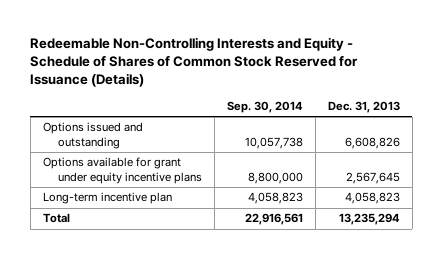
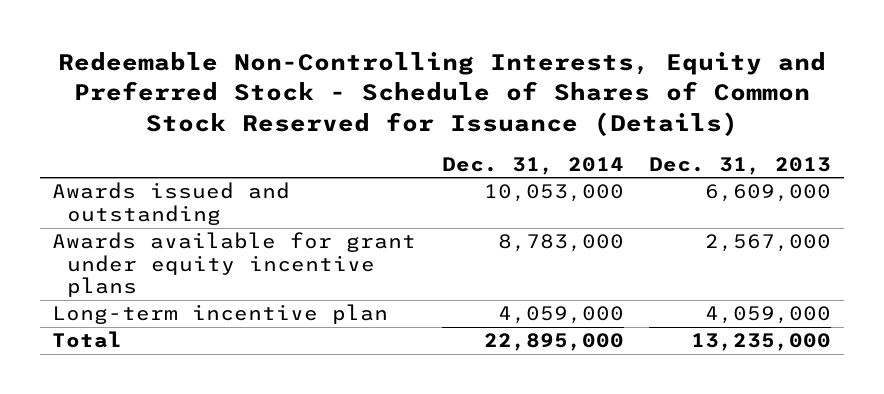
- Redeemable Non-Controlling Interests and Equity - Schedule of Shares of Common Stock Reserved for Issuance (Details)
+ Redeemable Non-Controlling Interests, Equity and Preferred Stock - Schedule of Shares of Common Stock Reserved for Issuance (Details)
- | Sep. 30, 2014 | Dec. 31, 2013
+ | Dec. 31, 2014 | Dec. 31, 2013
- Options issued and outstanding | 10,057,738 | 6,608,826
- Options available for grant under equity incentive plans | 8,800,000 | 2,567,645
- Long-term incentive plan | 4,058,823 | 4,058,823
- Total | 22,916,561 | 13,235,294
+ Awards issued and outstanding | 10,053,000 | 6,609,000
+ Awards available for grant under equity incentive plans | 8,783,000 | 2,567,000
+ Long-term incentive plan | 4,059,000 | 4,059,000
+ Total | 22,895,000 | 13,235,000

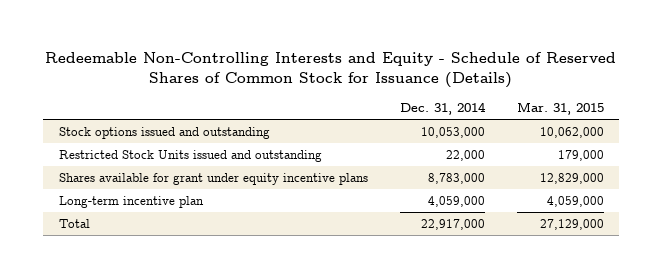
- Redeemable Non-Controlling Interests, Equity and Preferred Stock - Schedule of Shares of Common Stock Reserved for Issuance (Details)
+ Redeemable Non-Controlling Interests and Equity - Schedule of Reserved Shares of Common Stock for Issuance (Details)
- | Dec. 31, 2014 | Dec. 31, 2013
+ | Dec. 31, 2014 | Mar. 31, 2015
- Awards issued and outstanding | 10,053,000 | 6,609,000
- Awards available for grant under equity incentive plans | 8,783,000 | 2,567,000
+ Stock options issued and outstanding | 10,053,000 | 10,062,000
+ Restricted Stock Units issued and outstanding | 22,000 | 179,000
+ Shares available for grant under equity incentive plans | 8,783,000 | 12,829,000
- Total | 22,895,000 | 13,235,000
+ Total | 22,917,000 | 27,129,000

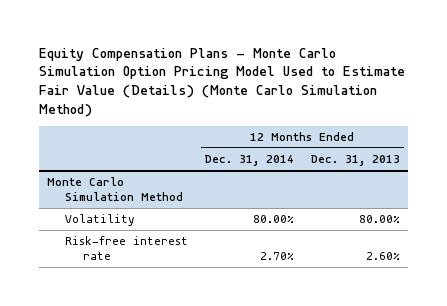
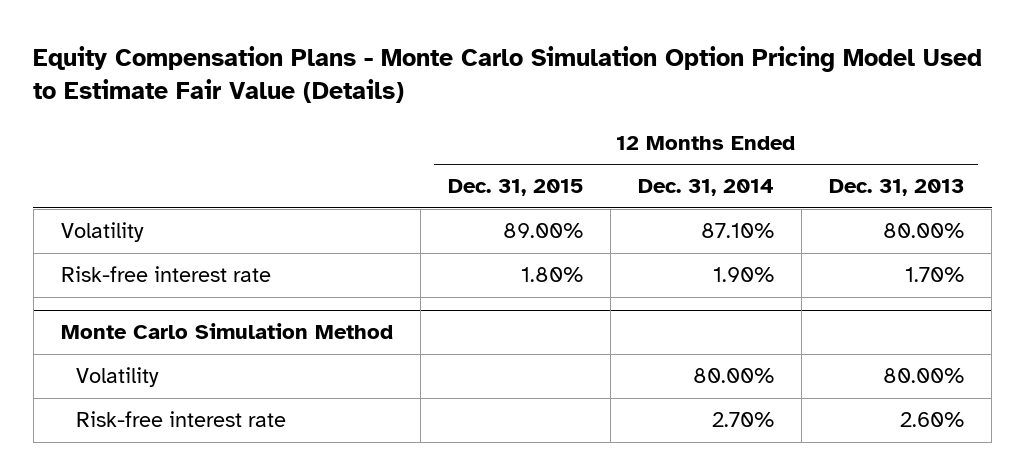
- Equity Compensation Plans - Monte Carlo Simulation Option Pricing Model Used to Estimate Fair Value (Details) (Monte Carlo Simulation Method)
+ Equity Compensation Plans - Monte Carlo Simulation Option Pricing Model Used to Estimate Fair Value (Details)
- | 12 Months Ended Dec. 31, 2014 | 12 Months Ended Dec. 31, 2013
+ | 12 Months Ended Dec. 31, 2015 | 12 Months Ended Dec. 31, 2014 | 12 Months Ended Dec. 31, 2013
+ Volatility | 89.00% | 87.10% | 80.00%
+ Risk-free interest rate | 1.80% | 1.90% | 1.70%

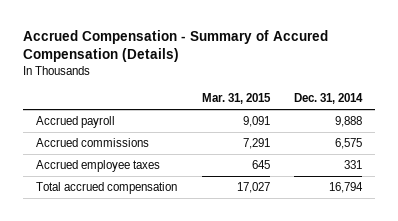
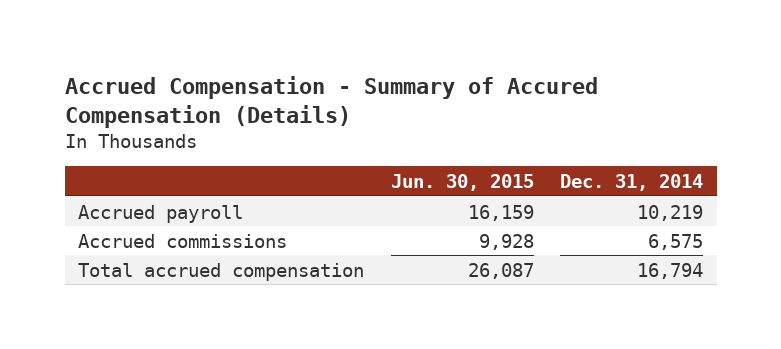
- | Mar. 31, 2015 | Dec. 31, 2014
+ | Jun. 30, 2015 | Dec. 31, 2014
- Accrued payroll | 9,091 | 9,888
+ Accrued payroll | 16,159 | 10,219
- Accrued employee taxes | 645 | 331

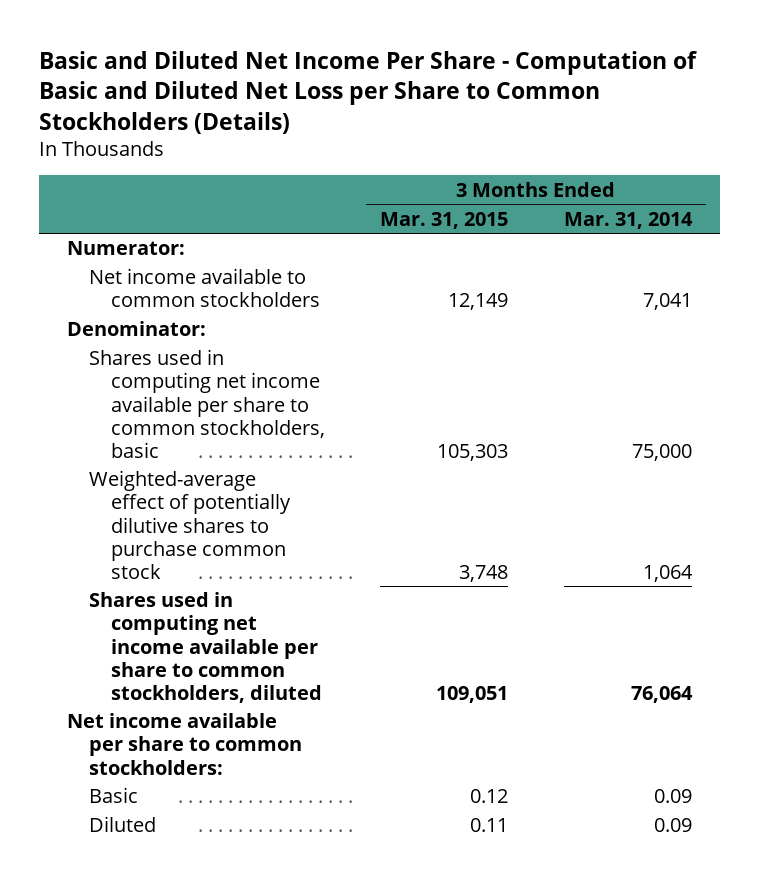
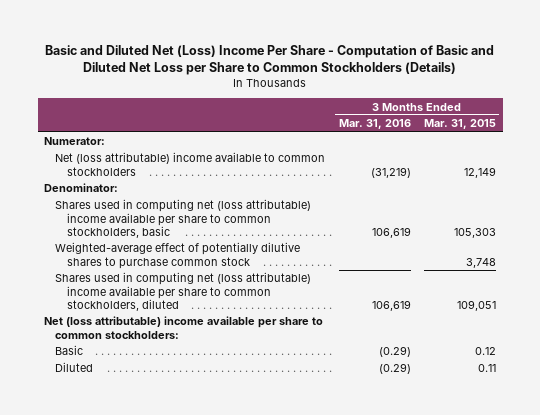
- Basic and Diluted Net Income Per Share - Computation of Basic and Diluted Net Loss per Share to Common Stockholders (Details)
+ Basic and Diluted Net (Loss) Income Per Share - Computation of Basic and Diluted Net Loss per Share to Common Stockholders (Details)
- | 3 Months Ended Mar. 31, 2015 | 3 Months Ended Mar. 31, 2014
+ | 3 Months Ended Mar. 31, 2016 | 3 Months Ended Mar. 31, 2015
- Net income available to common stockholders | 12,149 | 7,041
+ Net (loss attributable) income available to common stockholders | (31,219) | 12,149
- Shares used in computing net income available per share to common stockholders, basic | 105,303 | 75,000
+ Shares used in computing net (loss attributable) income available per share to common stockholders, basic | 106,619 | 105,303
- Shares used in computing net income available per share to common stockholders, diluted | 109,051 | 76,064
- Net income available per share to common stockholders:
+ Shares used in computing net (loss attributable) income available per share to common stockholders, diluted | 106,619 | 109,051
+ Net (loss attributable) income available per share to common stockholders:

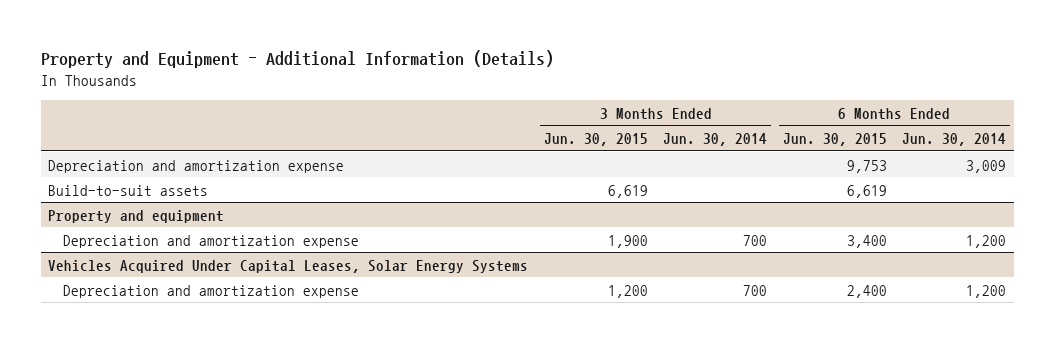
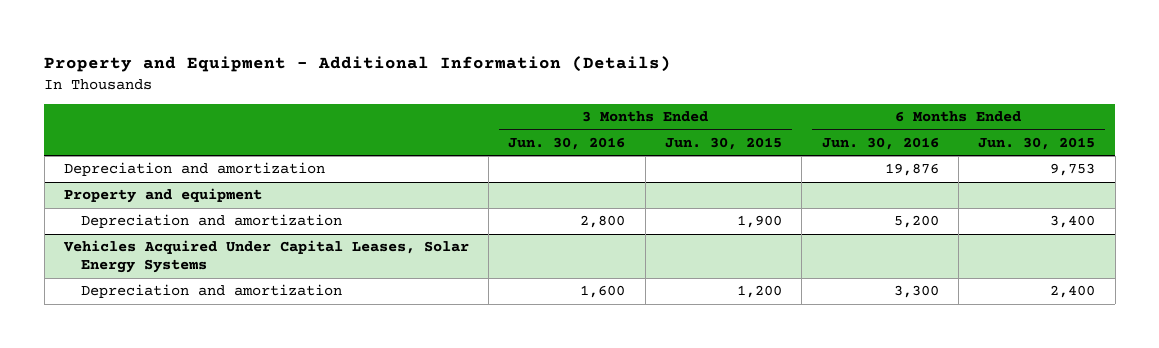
- | 3 Months Ended Jun. 30, 2015 | 3 Months Ended Jun. 30, 2014 | 6 Months Ended Jun. 30, 2015 | 6 Months Ended Jun. 30, 2014
+ | 3 Months Ended Jun. 30, 2016 | 3 Months Ended Jun. 30, 2015 | 6 Months Ended Jun. 30, 2016 | 6 Months Ended Jun. 30, 2015
- Depreciation and amortization expense | | | 9,753 | 3,009
- Build-to-suit assets | 6,619 | | 6,619 |
+ Depreciation and amortization | | | 19,876 | 9,753
@ Property and equipment
- Depreciation and amortization expense | 1,900 | 700 | 3,400 | 1,200
+ Depreciation and amortization | 2,800 | 1,900 | 5,200 | 3,400
@ Vehicles Acquired Under Capital Leases, Solar Energy Systems
- Depreciation and amortization expense | 1,200 | 700 | 2,400 | 1,200
+ Depreciation and amortization | 1,600 | 1,200 | 3,300 | 2,400

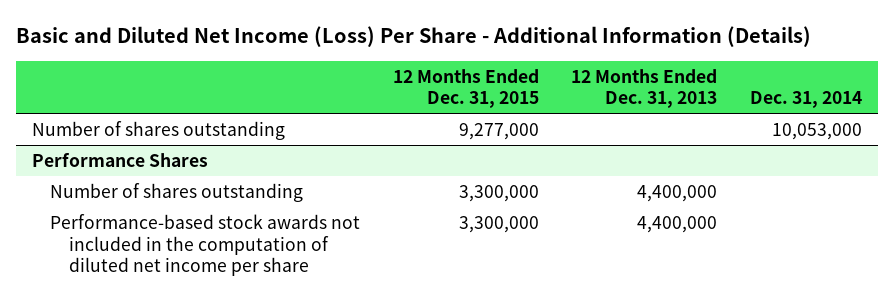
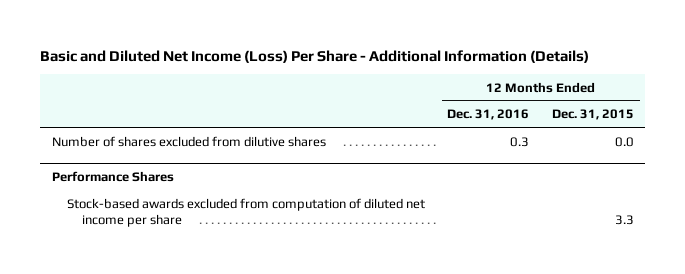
- | 12 Months Ended Dec. 31, 2015 | 12 Months Ended Dec. 31, 2013 | Dec. 31, 2014
+ | 12 Months Ended Dec. 31, 2016 | 12 Months Ended Dec. 31, 2015
- Number of shares outstanding | 9,277,000 | | 10,053,000
+ Number of shares excluded from dilutive shares | 0.3 | 0.0
@ Performance Shares
- Number of shares outstanding | 3,300,000 | 4,400,000 |
- Performance-based stock awards not included in the computation of diluted net income per share | 3,300,000 | 4,400,000 |
+ Stock-based awards excluded from computation of diluted net income per share | | 3.3

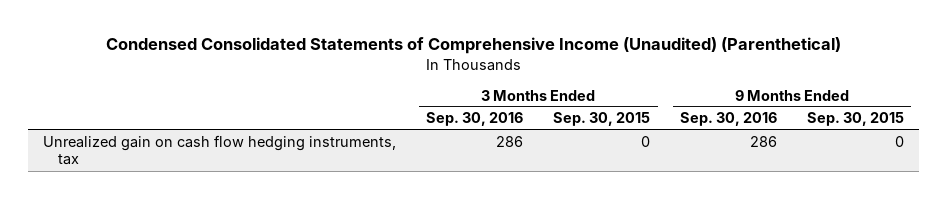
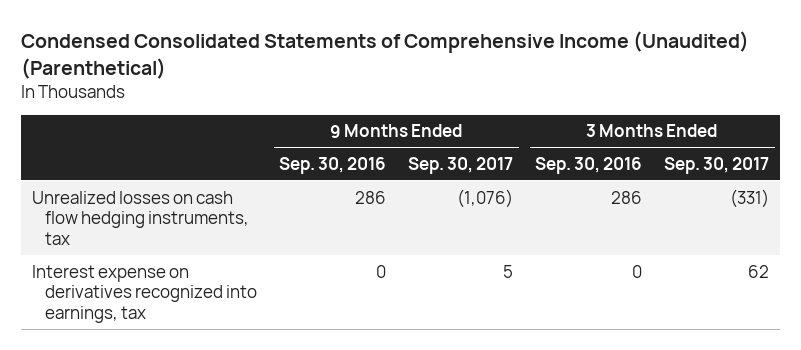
- | 3 Months Ended Sep. 30, 2016 | 3 Months Ended Sep. 30, 2015 | 9 Months Ended Sep. 30, 2016 | 9 Months Ended Sep. 30, 2015
+ | 9 Months Ended Sep. 30, 2016 | 9 Months Ended Sep. 30, 2017 | 3 Months Ended Sep. 30, 2016 | 3 Months Ended Sep. 30, 2017
- Unrealized gain on cash flow hedging instruments, tax | 286 | 0 | 286 | 0
+ Unrealized losses on cash flow hedging instruments, tax | 286 | (1,076) | 286 | (331)
+ Interest expense on derivatives recognized into earnings, tax | 0 | 5 | 0 | 62

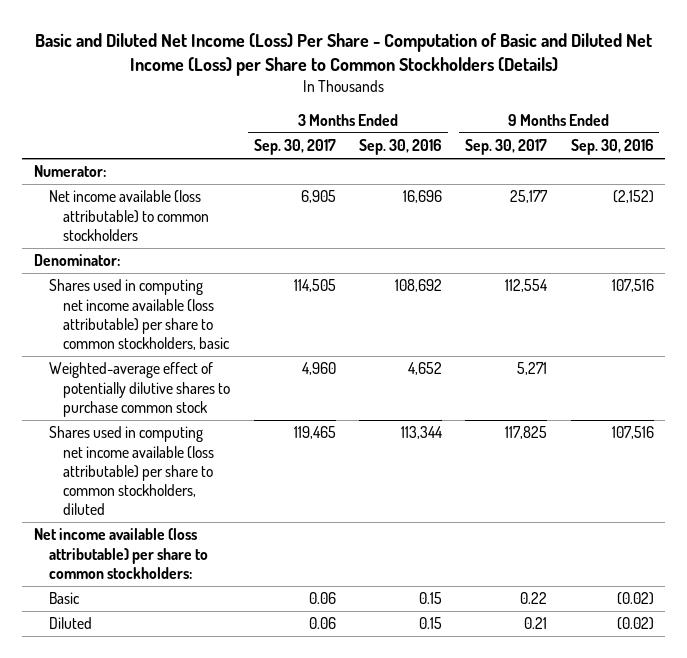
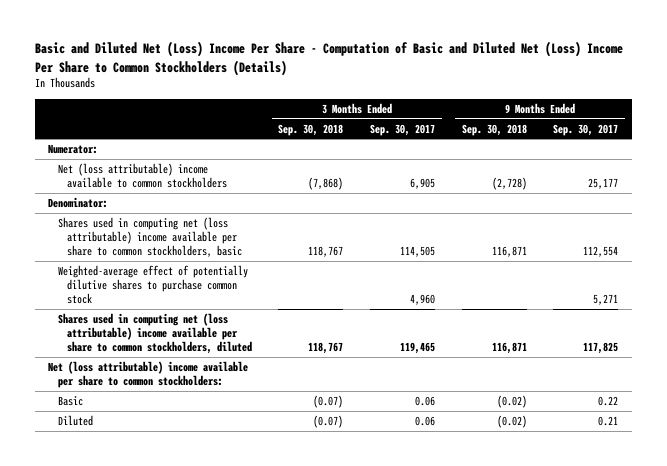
- Basic and Diluted Net Income (Loss) Per Share - Computation of Basic and Diluted Net Income (Loss) per Share to Common Stockholders (Details)
+ Basic and Diluted Net (Loss) Income Per Share - Computation of Basic and Diluted Net (Loss) Income Per Share to Common Stockholders (Details)
- | 3 Months Ended Sep. 30, 2017 | 3 Months Ended Sep. 30, 2016 | 9 Months Ended Sep. 30, 2017 | 9 Months Ended Sep. 30, 2016
+ | 3 Months Ended Sep. 30, 2018 | 3 Months Ended Sep. 30, 2017 | 9 Months Ended Sep. 30, 2018 | 9 Months Ended Sep. 30, 2017
- Net income available (loss attributable) to common stockholders | 6,905 | 16,696 | 25,177 | (2,152)
+ Net (loss attributable) income available to common stockholders | (7,868) | 6,905 | (2,728) | 25,177
- Shares used in computing net income available (loss attributable) per share to common stockholders, basic | 114,505 | 108,692 | 112,554 | 107,516
+ Shares used in computing net (loss attributable) income available per share to common stockholders, basic | 118,767 | 114,505 | 116,871 | 112,554
- Shares used in computing net income available (loss attributable) per share to common stockholders, diluted | 119,465 | 113,344 | 117,825 | 107,516
- Net income available (loss attributable) per share to common stockholders:
+ Shares used in computing net (loss attributable) income available per share to common stockholders, diluted | 118,767 | 119,465 | 116,871 | 117,825
+ Net (loss attributable) income available per share to common stockholders:

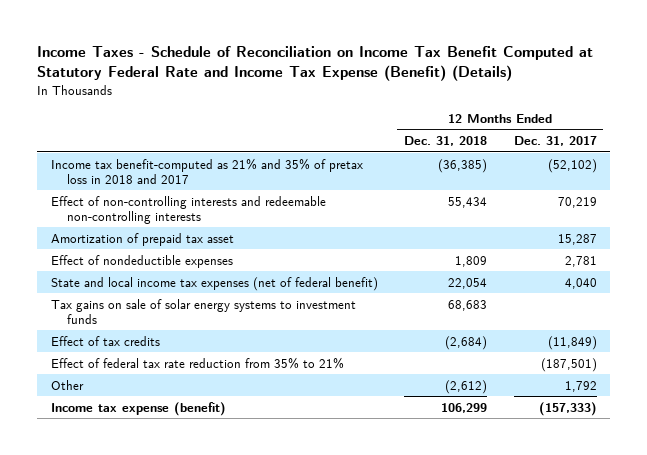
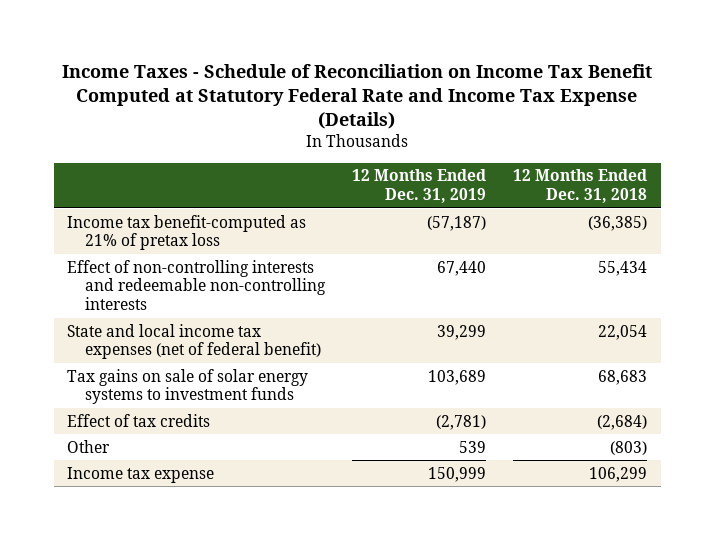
- Income Taxes - Schedule of Reconciliation on Income Tax Benefit Computed at Statutory Federal Rate and Income Tax Expense (Benefit) (Details)
+ Income Taxes - Schedule of Reconciliation on Income Tax Benefit Computed at Statutory Federal Rate and Income Tax Expense (Details)
- | 12 Months Ended Dec. 31, 2018 | 12 Months Ended Dec. 31, 2017
+ | 12 Months Ended Dec. 31, 2019 | 12 Months Ended Dec. 31, 2018
- Income tax benefit-computed as 21% and 35% of pretax loss in 2018 and 2017 | (36,385) | (52,102)
+ Income tax benefit-computed as 21% of pretax loss | (57,187) | (36,385)
- Amortization of prepaid tax asset | | 15,287
- Effect of nondeductible expenses | 1,809 | 2,781
- Effect of federal tax rate reduction from 35% to 21% | | (187,501)
- Other | (2,612) | 1,792
- Income tax expense (benefit) | 106,299 | (157,333)
+ Other | 539 | (803)
+ Income tax expense | 150,999 | 106,299

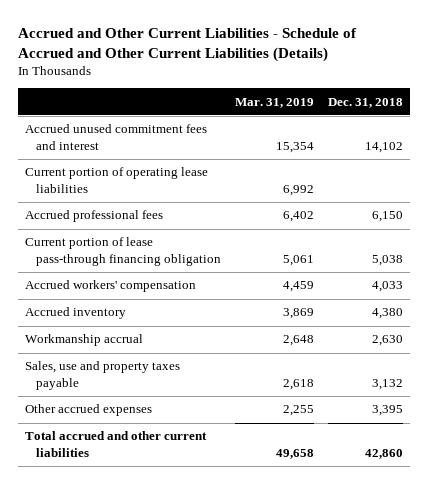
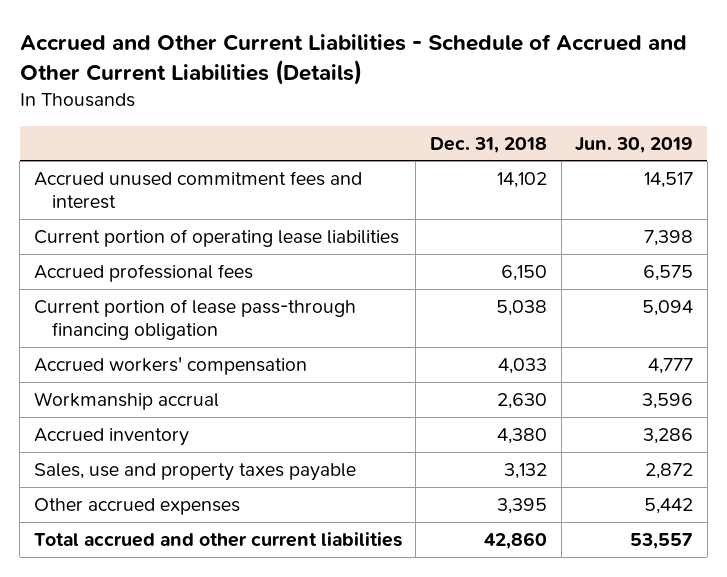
- | Mar. 31, 2019 | Dec. 31, 2018
+ | Dec. 31, 2018 | Jun. 30, 2019
moved down: Accrued inventory | 4,380 | 3,286

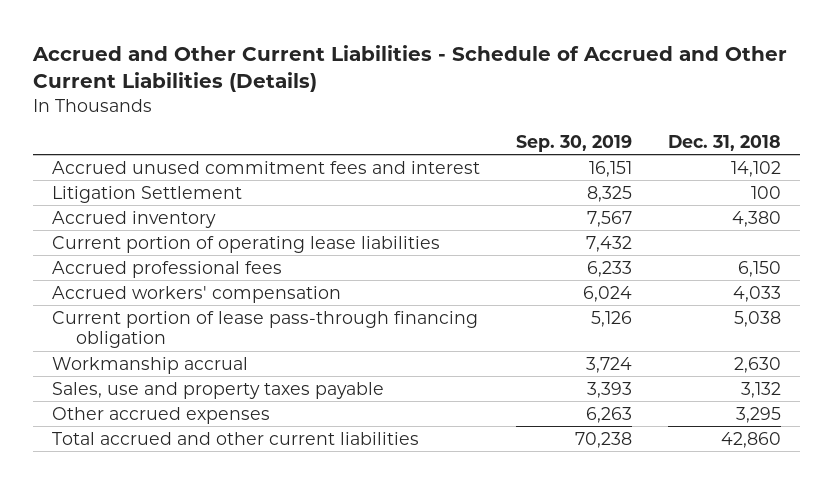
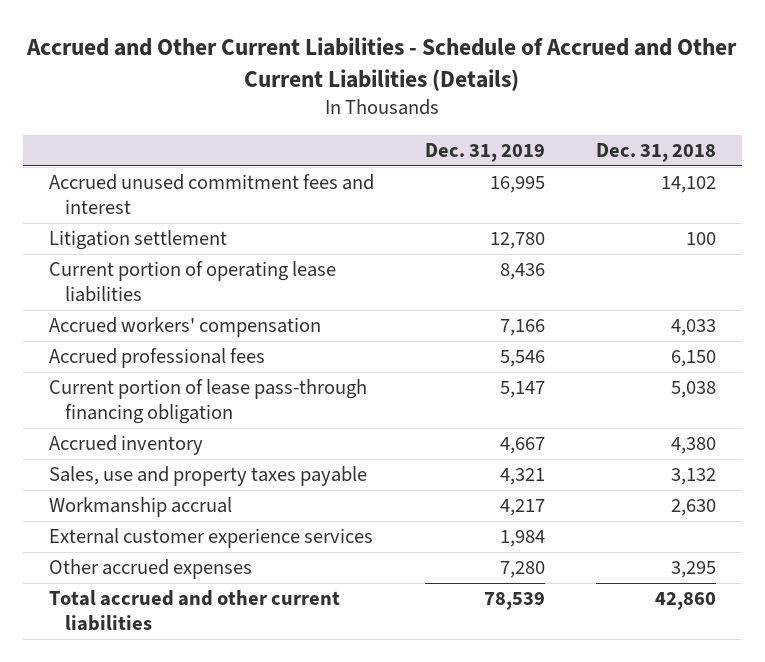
- | Sep. 30, 2019 | Dec. 31, 2018
+ | Dec. 31, 2019 | Dec. 31, 2018
- Litigation Settlement | 8,325 | 100
+ Litigation settlement | 12,780 | 100
moved down: Accrued professional fees | 5,546 | 6,150
moved down: Accrued inventory | 4,667 | 4,380
moved down: Workmanship accrual | 4,217 | 2,630
+ External customer experience services | 1,984 |

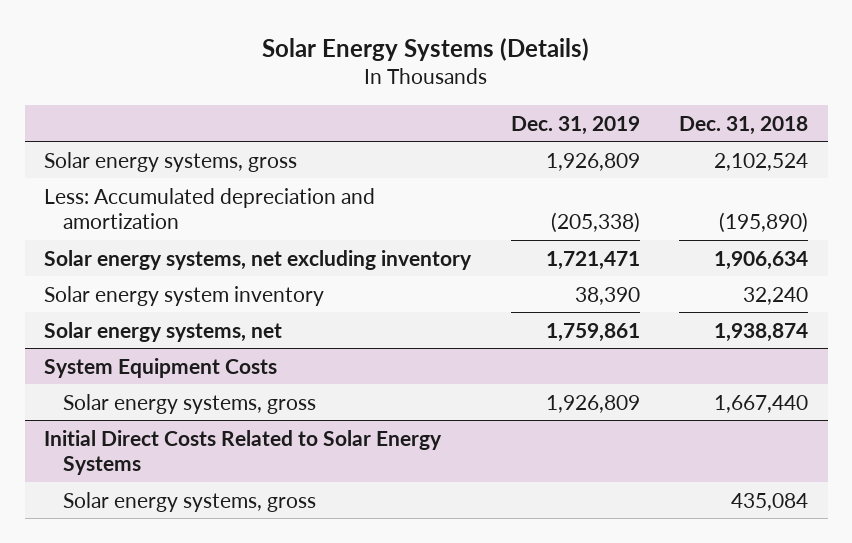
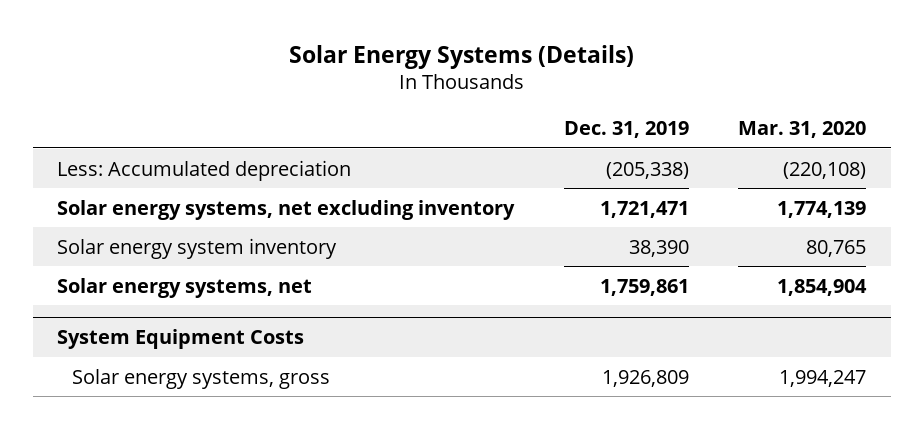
- | Dec. 31, 2019 | Dec. 31, 2018
+ | Dec. 31, 2019 | Mar. 31, 2020
- Solar energy systems, gross | 1,926,809 | 2,102,524
- Less: Accumulated depreciation and amortization | (205,338) | (195,890)
+ Less: Accumulated depreciation | (205,338) | (220,108)
- Initial Direct Costs Related to Solar Energy Systems
- Solar energy systems, gross | | 435,084

